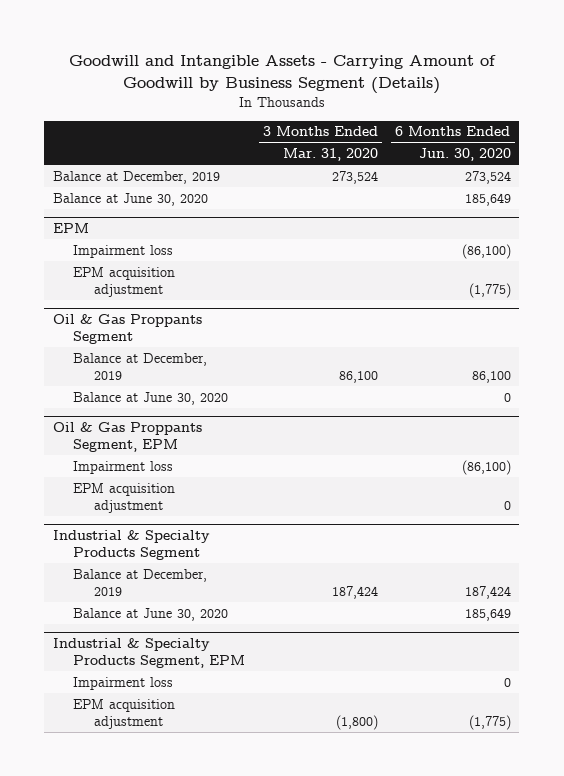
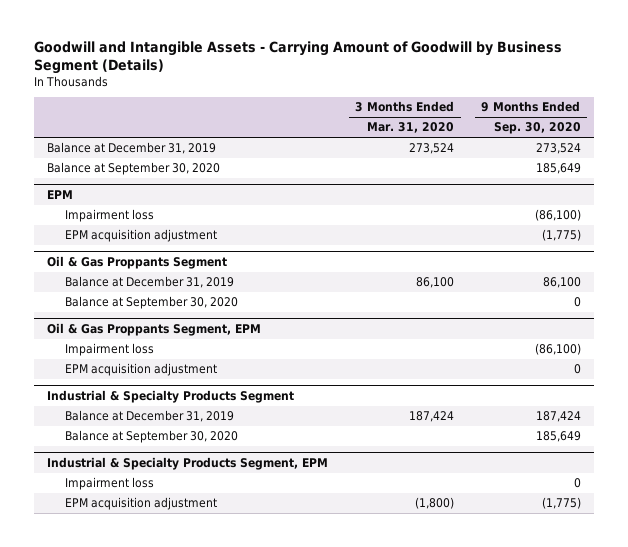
- | 3 Months Ended Mar. 31, 2020 | 6 Months Ended Jun. 30, 2020
+ | 3 Months Ended Mar. 31, 2020 | 9 Months Ended Sep. 30, 2020
- Balance at December, 2019 | 273,524 | 273,524
- Balance at June 30, 2020 | | 185,649
+ Balance at December 31, 2019 | 273,524 | 273,524
+ Balance at September 30, 2020 | | 185,649
@ Oil & Gas Proppants Segment
- Balance at December, 2019 | 86,100 | 86,100
- Balance at June 30, 2020 | | 0
+ Balance at December 31, 2019 | 86,100 | 86,100
+ Balance at September 30, 2020 | | 0
@ Industrial & Specialty Products Segment
- Balance at December, 2019 | 187,424 | 187,424
- Balance at June 30, 2020 | | 185,649
+ Balance at December 31, 2019 | 187,424 | 187,424
+ Balance at September 30, 2020 | | 185,649

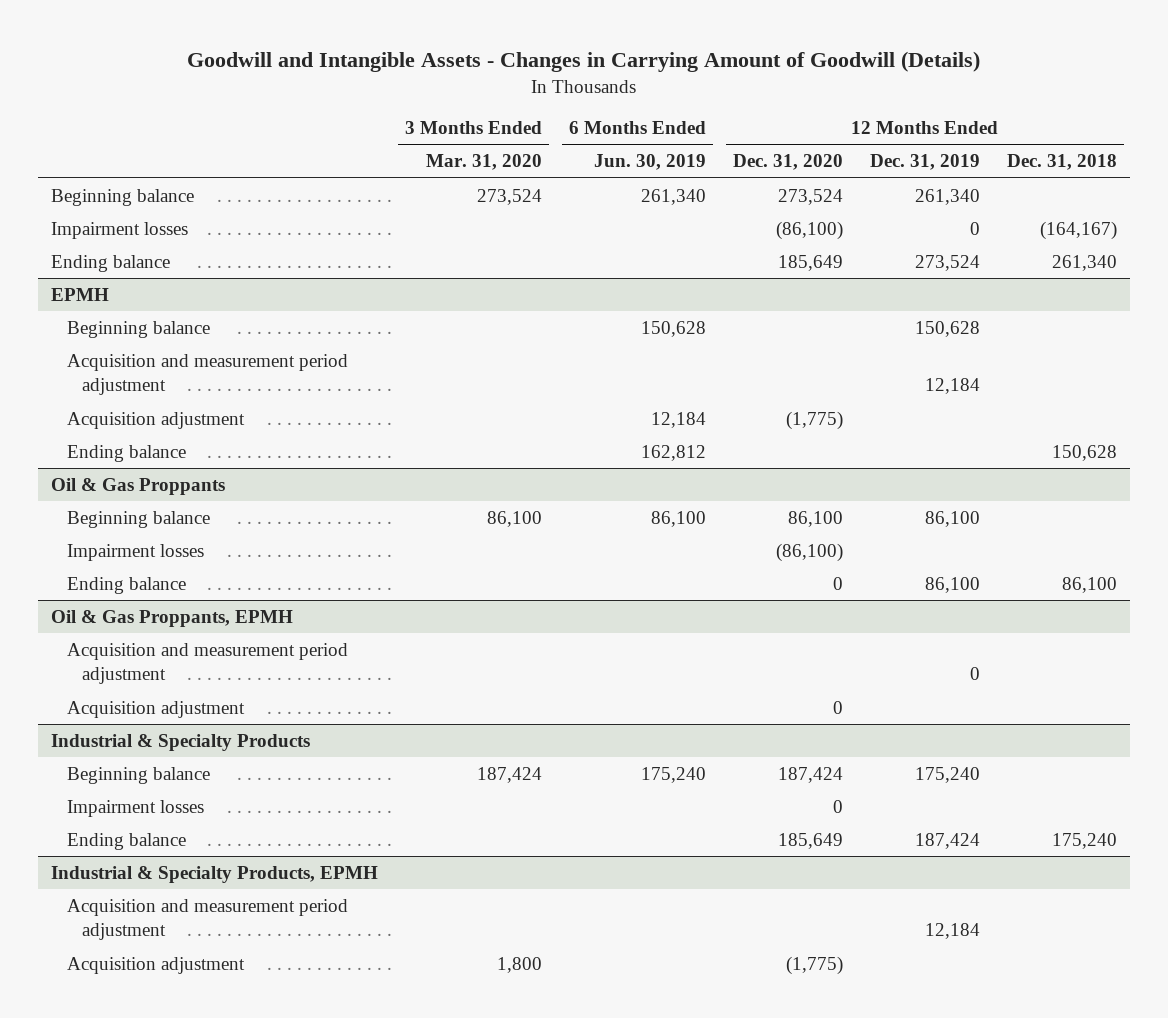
- Goodwill and Intangible Assets - Carrying Amount of Goodwill by Business Segment (Details)
+ Goodwill and Intangible Assets - Changes in Carrying Amount of Goodwill (Details)
- | 3 Months Ended Mar. 31, 2020 | 9 Months Ended Sep. 30, 2020
+ | 3 Months Ended Mar. 31, 2020 | 6 Months Ended Jun. 30, 2019 | 12 Months Ended Dec. 31, 2020 | 12 Months Ended Dec. 31, 2019 | 12 Months Ended Dec. 31, 2018
- Balance at December 31, 2019 | 273,524 | 273,524
- Balance at September 30, 2020 | | 185,649
- EPM
- Impairment loss | | (86,100)
- EPM acquisition adjustment | | (1,775)
- Oil & Gas Proppants Segment
- Balance at December 31, 2019 | 86,100 | 86,100
- Balance at September 30, 2020 | | 0
- Oil & Gas Proppants Segment, EPM
- Impairment loss | | (86,100)
- EPM acquisition adjustment | | 0
- Industrial & Specialty Products Segment
- Balance at December 31, 2019 | 187,424 | 187,424
- Balance at September 30, 2020 | | 185,649
- Industrial & Specialty Products Segment, EPM
- Impairment loss | | 0
- EPM acquisition adjustment | (1,800) | (1,775)
+ Beginning balance | 273,524 | 261,340 | 273,524 | 261,340 |
+ Impairment losses | | | (86,100) | 0 | (164,167)
+ Ending balance | | | 185,649 | 273,524 | 261,340
+ EPMH
+ Beginning balance | | 150,628 | | 150,628 |
+ Acquisition and measurement period adjustment | | | | 12,184 |
+ Acquisition adjustment | | 12,184 | (1,775) | |
+ Ending balance | | 162,812 | | | 150,628
+ Oil & Gas Proppants
+ Beginning balance | 86,100 | 86,100 | 86,100 | 86,100 |
+ Impairment losses | | | (86,100) | |
+ Ending balance | | | 0 | 86,100 | 86,100
+ Oil & Gas Proppants, EPMH
+ Acquisition and measurement period adjustment | | | | 0 |
+ Acquisition adjustment | | | 0 | |
+ Industrial & Specialty Products
+ Beginning balance | 187,424 | 175,240 | 187,424 | 175,240 |
+ Impairment losses | | | 0 | |
+ Ending balance | | | 185,649 | 187,424 | 175,240
+ Industrial & Specialty Products, EPMH
+ Acquisition and measurement period adjustment | | | | 12,184 |
+ Acquisition adjustment | 1,800 | | (1,775) | |

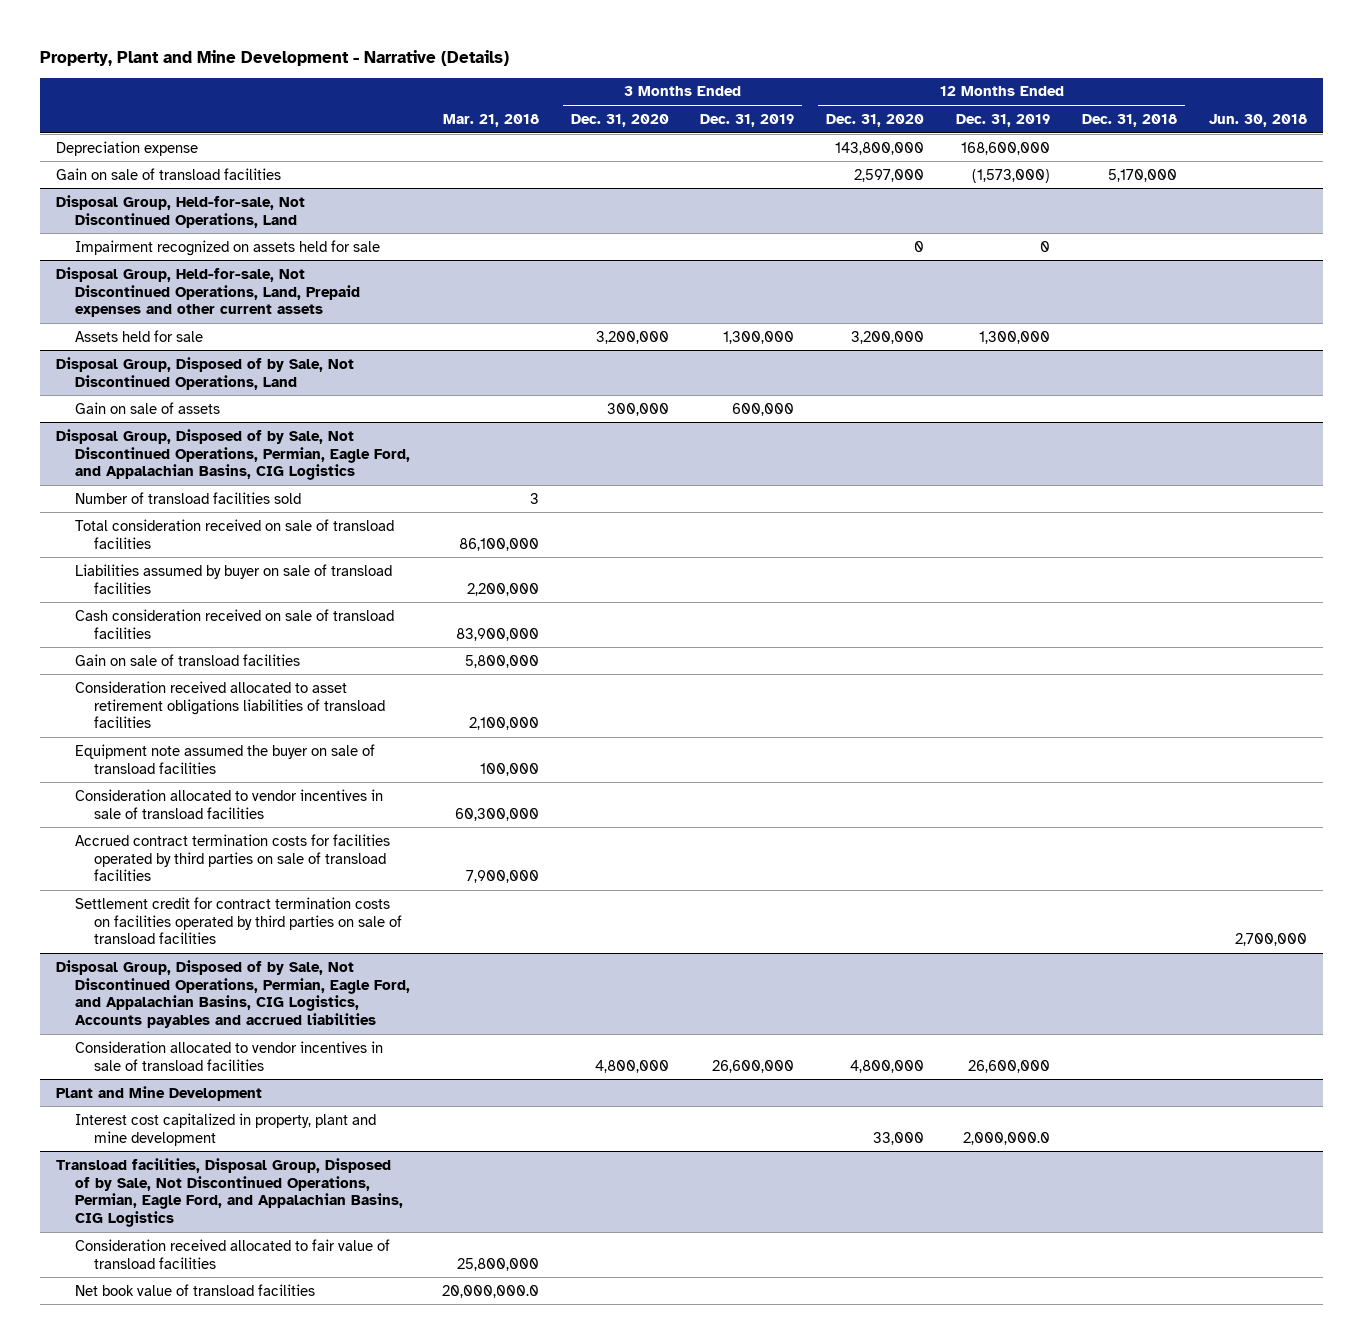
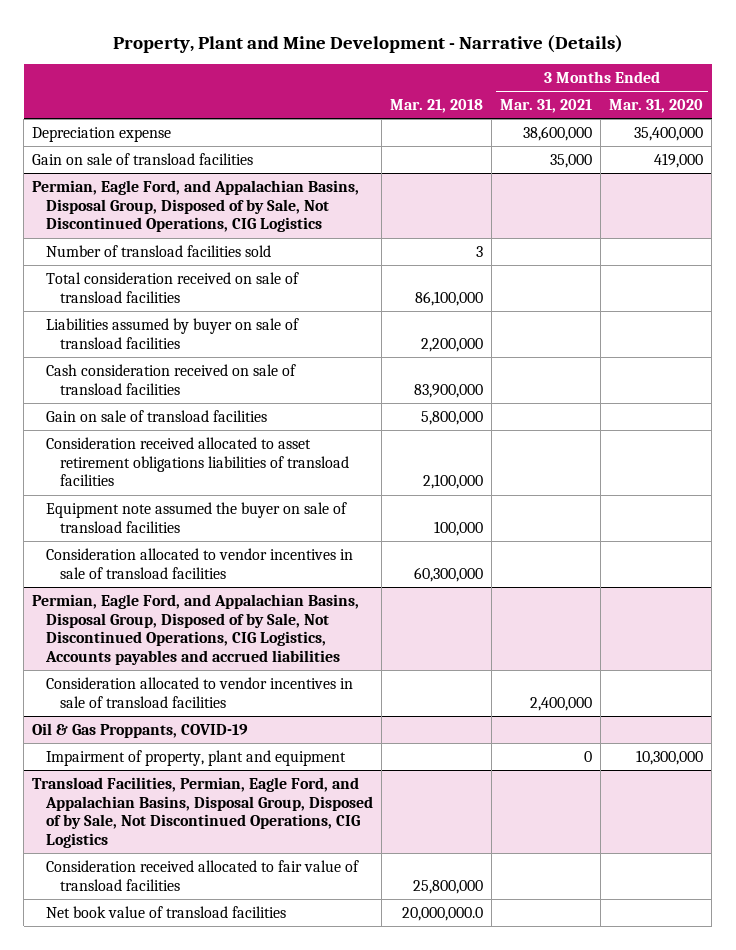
- | Mar. 21, 2018 | 3 Months Ended Dec. 31, 2020 | 3 Months Ended Dec. 31, 2019 | 12 Months Ended Dec. 31, 2020 | 12 Months Ended Dec. 31, 2019 | 12 Months Ended Dec. 31, 2018 | Jun. 30, 2018
+ | Mar. 21, 2018 | 3 Months Ended Mar. 31, 2021 | 3 Months Ended Mar. 31, 2020
- Disposal Group, Held-for-sale, Not Discontinued Operations, Land
- Impairment recognized on assets held for sale | | | | 0 | 0 | |
- Disposal Group, Held-for-sale, Not Discontinued Operations, Land, Prepaid expenses and other current assets
- Assets held for sale | | 3,200,000 | 1,300,000 | 3,200,000 | 1,300,000 | |
- Disposal Group, Disposed of by Sale, Not Discontinued Operations, Land
- Gain on sale of assets | | 300,000 | 600,000 | | | |
- Disposal Group, Disposed of by Sale, Not Discontinued Operations, Permian, Eagle Ford, and Appalachian Basins, CIG Logistics
+ Permian, Eagle Ford, and Appalachian Basins, Disposal Group, Disposed of by Sale, Not Discontinued Operations, CIG Logistics
- Accrued contract termination costs for facilities operated by third parties on sale of transload facilities | 7,900,000 | | | | | |
- Settlement credit for contract termination costs on facilities operated by third parties on sale of transload facilities | | | | | | | 2,700,000
- Disposal Group, Disposed of by Sale, Not Discontinued Operations, Permian, Eagle Ford, and Appalachian Basins, CIG Logistics, Accounts payables and accrued liabilities
+ Permian, Eagle Ford, and Appalachian Basins, Disposal Group, Disposed of by Sale, Not Discontinued Operations, CIG Logistics, Accounts payables and accrued liabilities
- Plant and Mine Development
- Interest cost capitalized in property, plant and mine development | | | | 33,000 | 2,000,000.0 | |
- Transload facilities, Disposal Group, Disposed of by Sale, Not Discontinued Operations, Permian, Eagle Ford, and Appalachian Basins, CIG Logistics
+ Oil & Gas Proppants, COVID-19
+ Impairment of property, plant and equipment | | 0 | 10,300,000
+ Transload Facilities, Permian, Eagle Ford, and Appalachian Basins, Disposal Group, Disposed of by Sale, Not Discontinued Operations, CIG Logistics

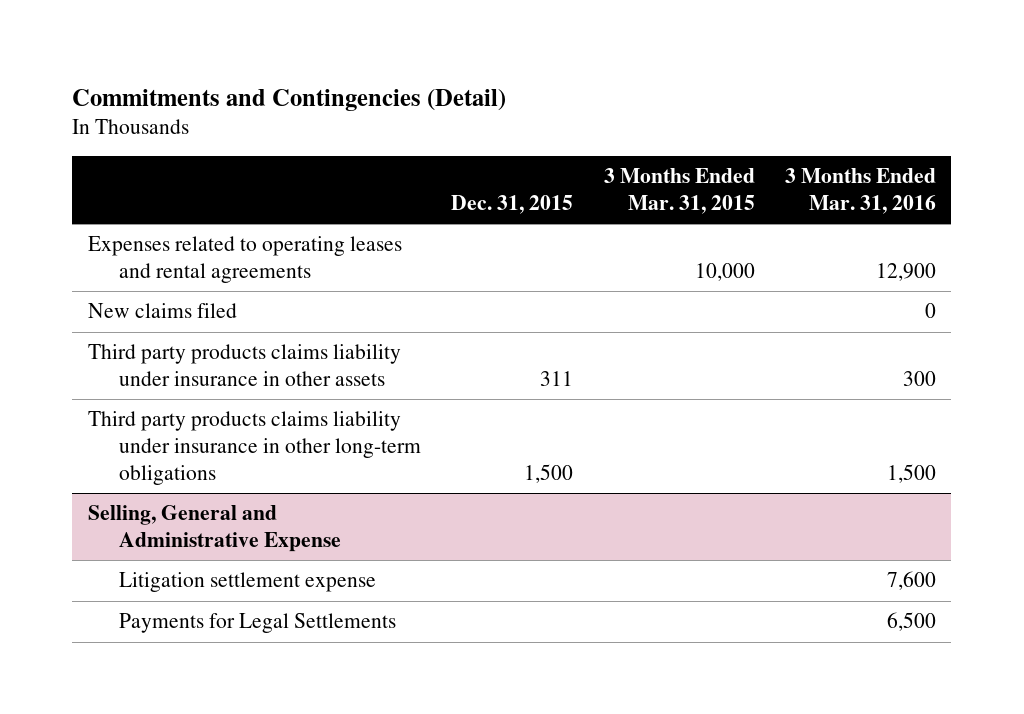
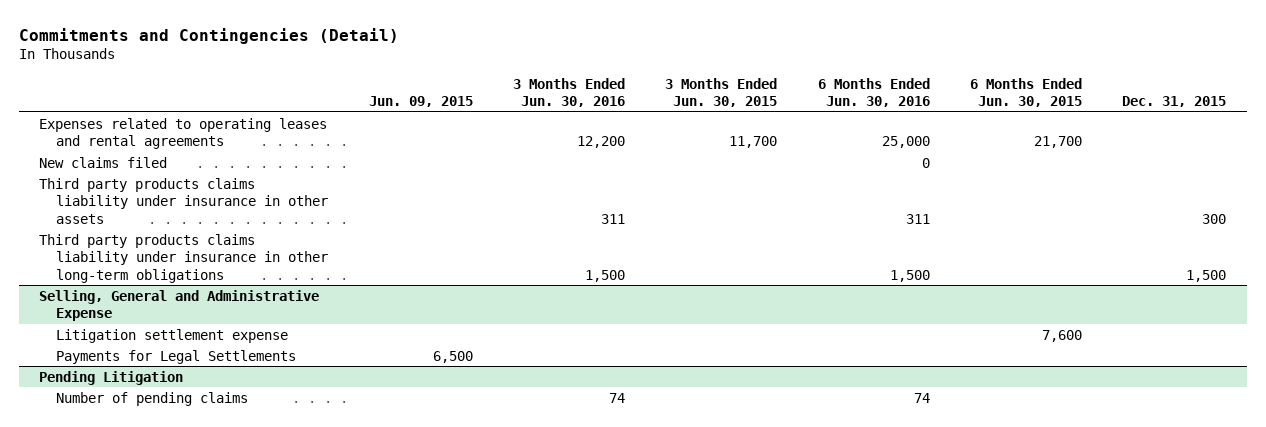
- | Dec. 31, 2015 | 3 Months Ended Mar. 31, 2015 | 3 Months Ended Mar. 31, 2016
+ | Jun. 09, 2015 | 3 Months Ended Jun. 30, 2016 | 3 Months Ended Jun. 30, 2015 | 6 Months Ended Jun. 30, 2016 | 6 Months Ended Jun. 30, 2015 | Dec. 31, 2015
- Third party products claims liability under insurance in other assets | 311 | | 300
+ Third party products claims liability under insurance in other assets | | 311 | | 311 | | 300
+ Pending Litigation
+ Number of pending claims | | 74 | | 74 | |

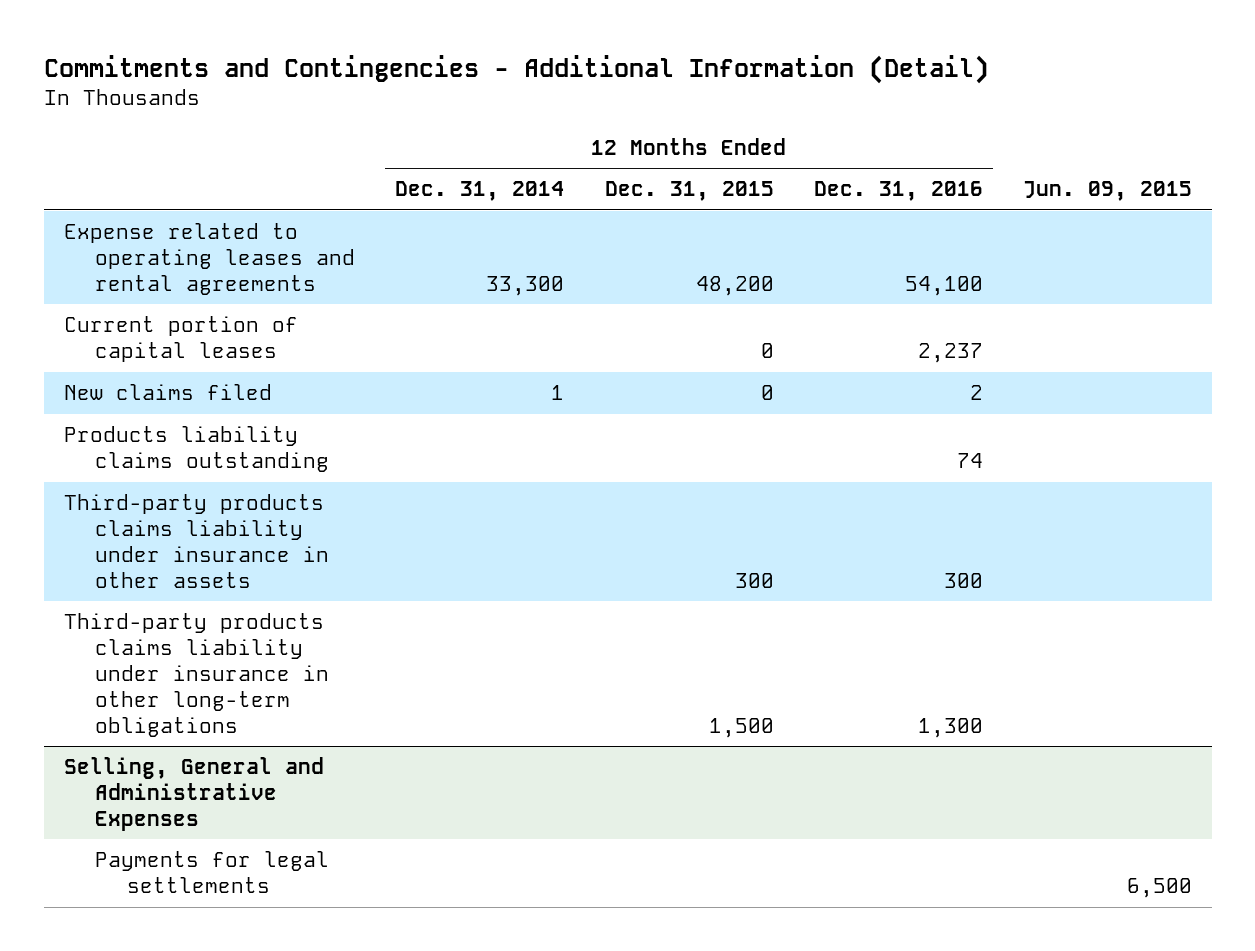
- Commitments and Contingencies (Detail)
+ Commitments and Contingencies - Additional Information (Detail)
- | Jun. 09, 2015 | 3 Months Ended Jun. 30, 2016 | 3 Months Ended Jun. 30, 2015 | 6 Months Ended Jun. 30, 2016 | 6 Months Ended Jun. 30, 2015 | Dec. 31, 2015
+ | 12 Months Ended Dec. 31, 2014 | 12 Months Ended Dec. 31, 2015 | 12 Months Ended Dec. 31, 2016 | Jun. 09, 2015
- Expenses related to operating leases and rental agreements | | 12,200 | 11,700 | 25,000 | 21,700 |
+ Expense related to operating leases and rental agreements | 33,300 | 48,200 | 54,100 |
+ Current portion of capital leases | | 0 | 2,237 |
- Third party products claims liability under insurance in other assets | | 311 | | 311 | | 300
- Third party products claims liability under insurance in other long-term obligations | | 1,500 | | 1,500 | | 1,500
- Selling, General and Administrative Expense
- Litigation settlement expense | | | | | 7,600 |
- Payments for Legal Settlements | 6,500 | | | | |
- Pending Litigation
- Number of pending claims | | 74 | | 74 | |
+ Products liability claims outstanding | | | 74 |
+ Third-party products claims liability under insurance in other assets | | 300 | 300 |
+ Third-party products claims liability under insurance in other long-term obligations | | 1,500 | 1,300 |
+ Selling, General and Administrative Expenses
+ Payments for legal settlements | | | | 6,500

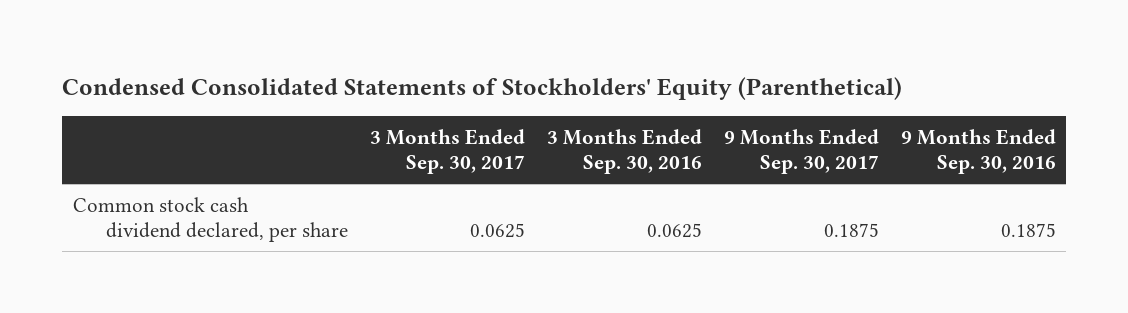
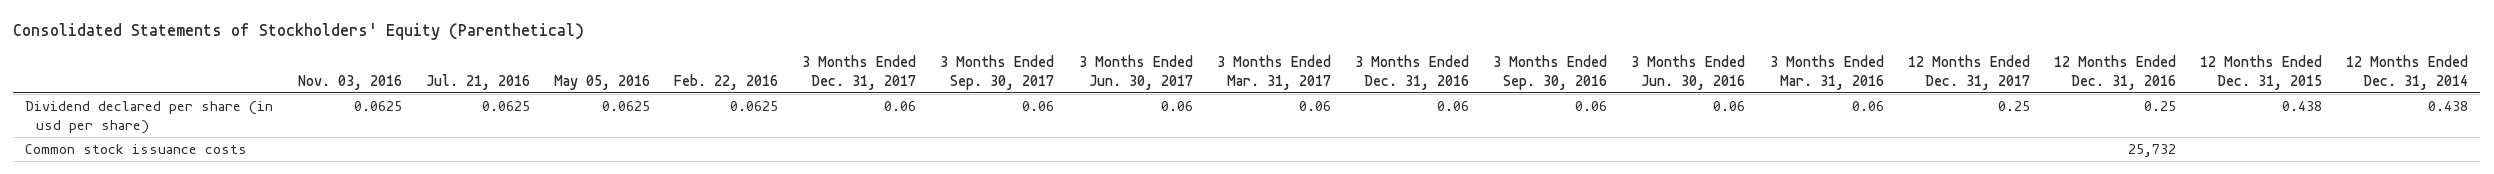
- Condensed Consolidated Statements of Stockholders' Equity (Parenthetical)
+ Consolidated Statements of Stockholders' Equity (Parenthetical)
- | 3 Months Ended Sep. 30, 2017 | 3 Months Ended Sep. 30, 2016 | 9 Months Ended Sep. 30, 2017 | 9 Months Ended Sep. 30, 2016
+ | Nov. 03, 2016 | Jul. 21, 2016 | May 05, 2016 | Feb. 22, 2016 | 3 Months Ended Dec. 31, 2017 | 3 Months Ended Sep. 30, 2017 | 3 Months Ended Jun. 30, 2017 | 3 Months Ended Mar. 31, 2017 | 3 Months Ended Dec. 31, 2016 | 3 Months Ended Sep. 30, 2016 | 3 Months Ended Jun. 30, 2016 | 3 Months Ended Mar. 31, 2016 | 12 Months Ended Dec. 31, 2017 | 12 Months Ended Dec. 31, 2016 | 12 Months Ended Dec. 31, 2015 | 12 Months Ended Dec. 31, 2014
- Common stock cash dividend declared, per share | 0.0625 | 0.0625 | 0.1875 | 0.1875
+ Dividend declared per share (in usd per share) | 0.0625 | 0.0625 | 0.0625 | 0.0625 | 0.06 | 0.06 | 0.06 | 0.06 | 0.06 | 0.06 | 0.06 | 0.06 | 0.25 | 0.25 | 0.438 | 0.438
+ Common stock issuance costs | | | | | | | | | | | | | | 25,732 | |

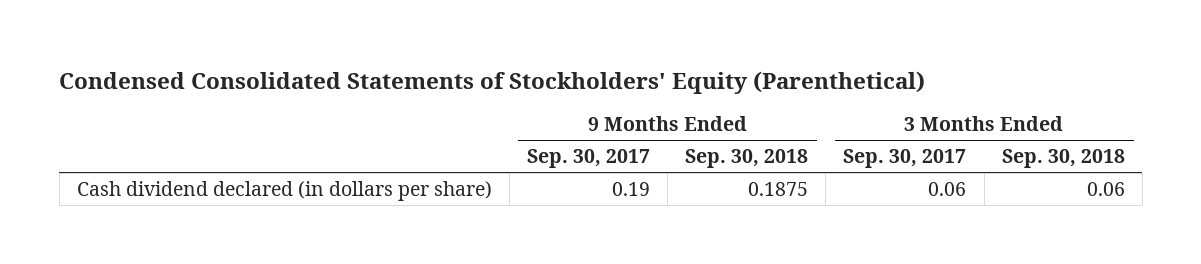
- Consolidated Statements of Stockholders' Equity (Parenthetical)
+ Condensed Consolidated Statements of Stockholders' Equity (Parenthetical)
- | Nov. 03, 2016 | Jul. 21, 2016 | May 05, 2016 | Feb. 22, 2016 | 3 Months Ended Dec. 31, 2017 | 3 Months Ended Sep. 30, 2017 | 3 Months Ended Jun. 30, 2017 | 3 Months Ended Mar. 31, 2017 | 3 Months Ended Dec. 31, 2016 | 3 Months Ended Sep. 30, 2016 | 3 Months Ended Jun. 30, 2016 | 3 Months Ended Mar. 31, 2016 | 12 Months Ended Dec. 31, 2017 | 12 Months Ended Dec. 31, 2016 | 12 Months Ended Dec. 31, 2015 | 12 Months Ended Dec. 31, 2014
+ | 9 Months Ended Sep. 30, 2017 | 9 Months Ended Sep. 30, 2018 | 3 Months Ended Sep. 30, 2017 | 3 Months Ended Sep. 30, 2018
- Dividend declared per share (in usd per share) | 0.0625 | 0.0625 | 0.0625 | 0.0625 | 0.06 | 0.06 | 0.06 | 0.06 | 0.06 | 0.06 | 0.06 | 0.06 | 0.25 | 0.25 | 0.438 | 0.438
- Common stock issuance costs | | | | | | | | | | | | | | 25,732 | |
+ Cash dividend declared (in dollars per share) | 0.19 | 0.1875 | 0.06 | 0.06

